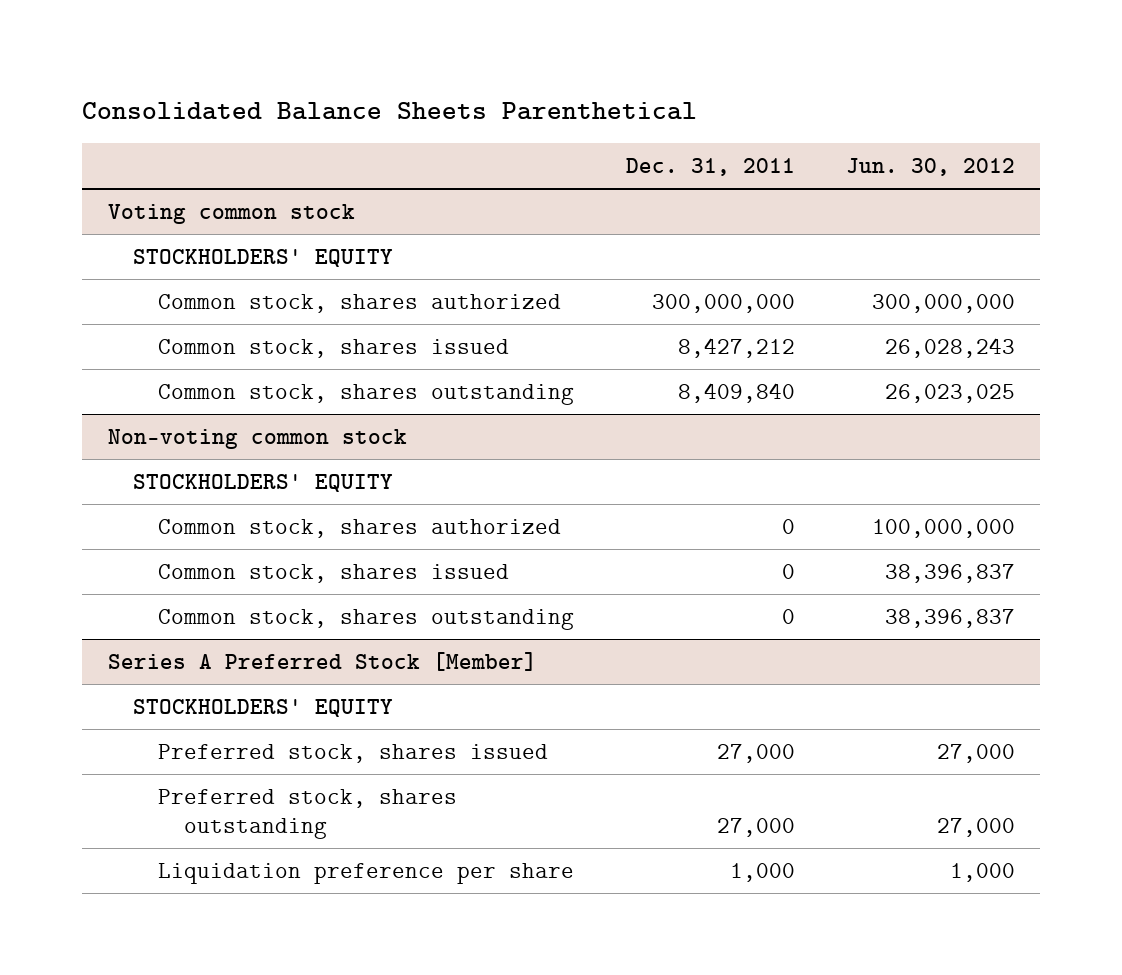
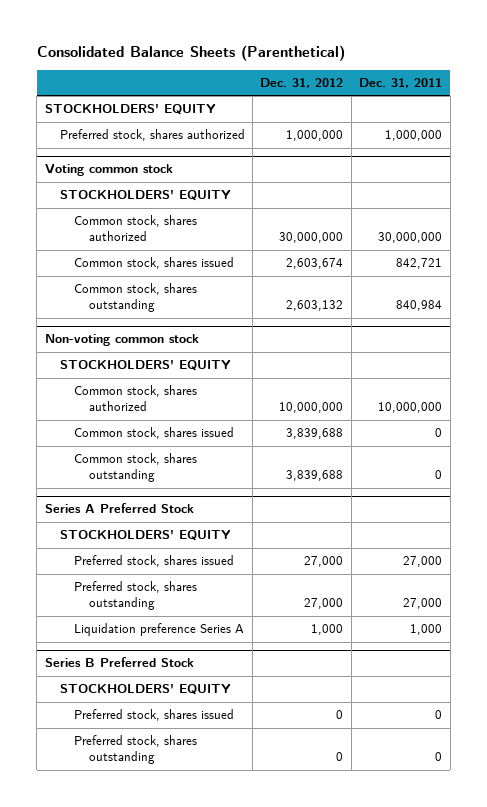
- Consolidated Balance Sheets Parenthetical
+ Consolidated Balance Sheets (Parenthetical)
- | Dec. 31, 2011 | Jun. 30, 2012
+ | Dec. 31, 2012 | Dec. 31, 2011
+ STOCKHOLDERS' EQUITY
+ Preferred stock, shares authorized | 1,000,000 | 1,000,000
@ Voting common stock
- Common stock, shares authorized | 300,000,000 | 300,000,000
- Common stock, shares issued | 8,427,212 | 26,028,243
- Common stock, shares outstanding | 8,409,840 | 26,023,025
+ Common stock, shares authorized | 30,000,000 | 30,000,000
+ Common stock, shares issued | 2,603,674 | 842,721
+ Common stock, shares outstanding | 2,603,132 | 840,984
@ Non-voting common stock
- Common stock, shares authorized | 0 | 100,000,000
+ Common stock, shares authorized | 10,000,000 | 10,000,000
- Series A Preferred Stock [Member]
+ Series A Preferred Stock
- Liquidation preference per share | 1,000 | 1,000
+ Liquidation preference Series A | 1,000 | 1,000
+ Series B Preferred Stock
+ STOCKHOLDERS' EQUITY
+ Preferred stock, shares issued | 0 | 0
+ Preferred stock, shares outstanding | 0 | 0

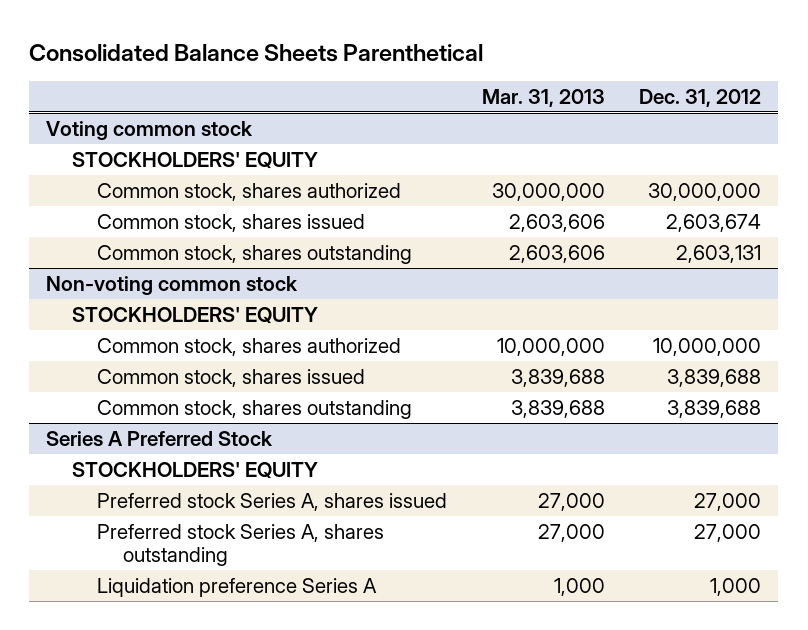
- Consolidated Balance Sheets (Parenthetical)
+ Consolidated Balance Sheets Parenthetical
- | Dec. 31, 2012 | Dec. 31, 2011
+ | Mar. 31, 2013 | Dec. 31, 2012
- STOCKHOLDERS' EQUITY
- Preferred stock, shares authorized | 1,000,000 | 1,000,000
@ Voting common stock
- Common stock, shares outstanding | 2,603,132 | 840,984
+ Common stock, shares outstanding | 2,603,606 | 2,603,131
@ Series A Preferred Stock
- Preferred stock, shares issued | 27,000 | 27,000
- Preferred stock, shares outstanding | 27,000 | 27,000
+ Preferred stock Series A, shares issued | 27,000 | 27,000
+ Preferred stock Series A, shares outstanding | 27,000 | 27,000
- Series B Preferred Stock
- STOCKHOLDERS' EQUITY
- Preferred stock, shares issued | 0 | 0
- Preferred stock, shares outstanding | 0 | 0

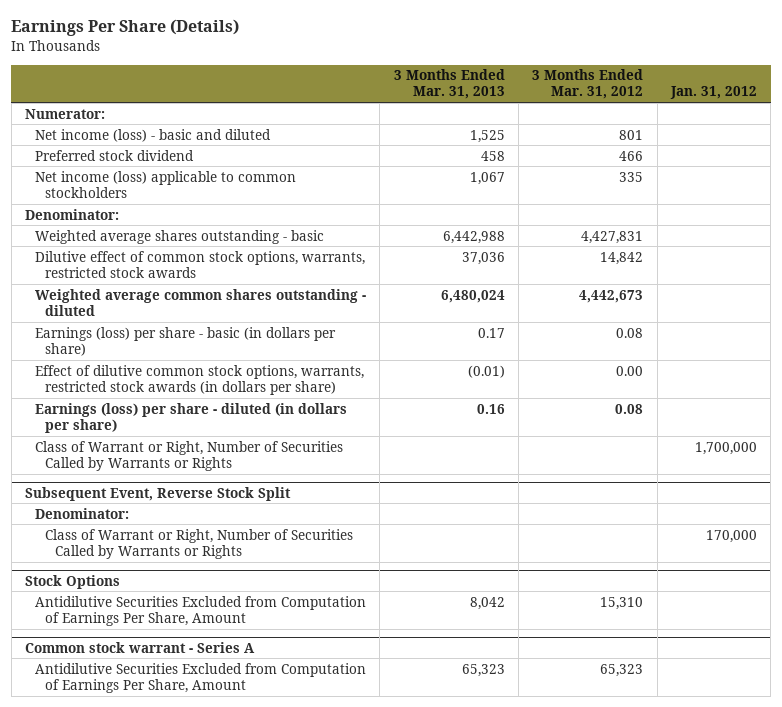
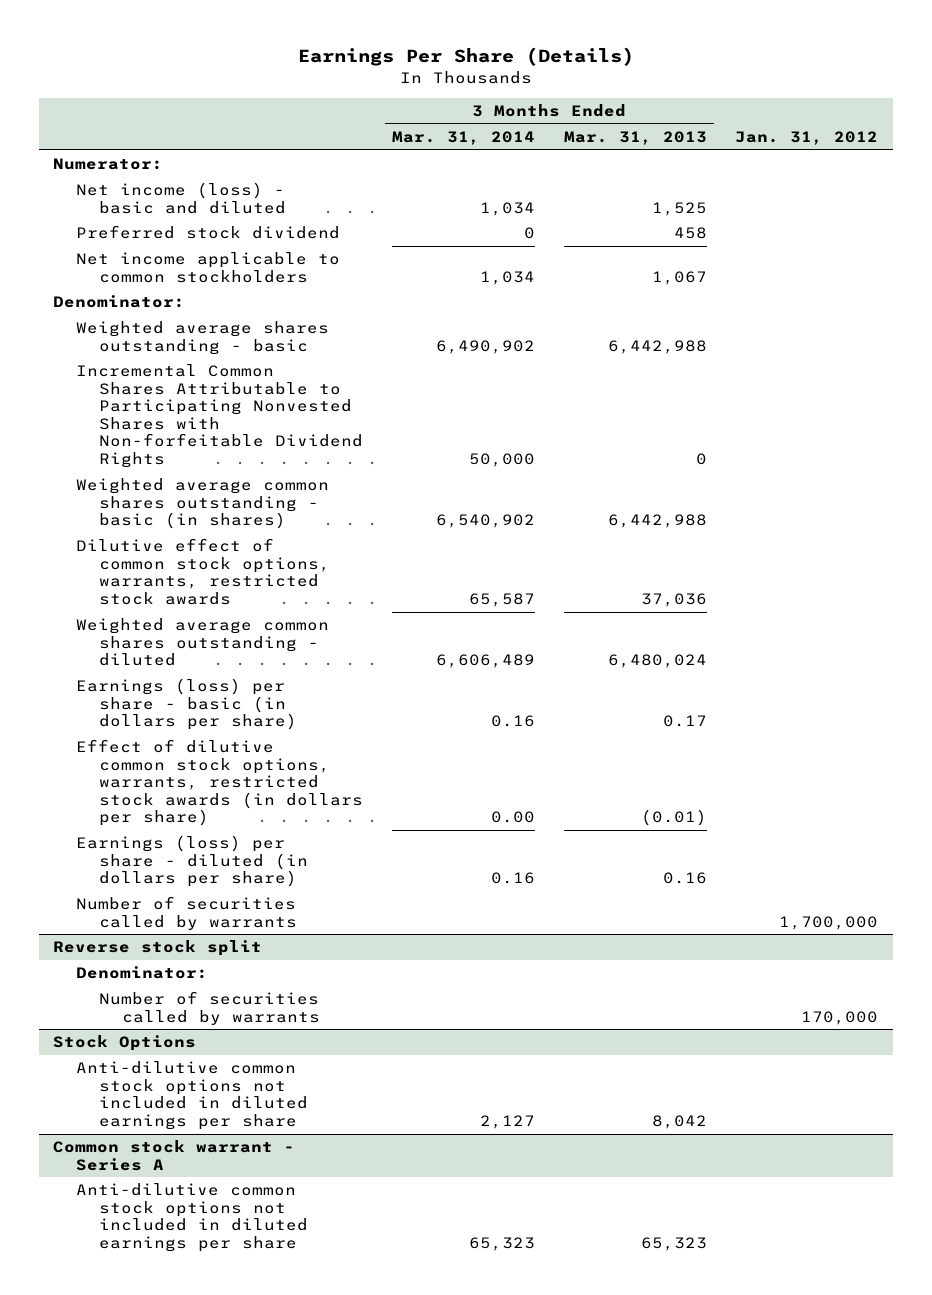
- | 3 Months Ended Mar. 31, 2013 | 3 Months Ended Mar. 31, 2012 | Jan. 31, 2012
+ | 3 Months Ended Mar. 31, 2014 | 3 Months Ended Mar. 31, 2013 | Jan. 31, 2012
- Net income (loss) applicable to common stockholders | 1,067 | 335 |
+ Net income applicable to common stockholders | 1,034 | 1,067 |
+ Incremental Common Shares Attributable to Participating Nonvested Shares with Non-forfeitable Dividend Rights | 50,000 | 0 |
+ Weighted average common shares outstanding - basic (in shares) | 6,540,902 | 6,442,988 |
- Class of Warrant or Right, Number of Securities Called by Warrants or Rights | | | 1,700,000
- Subsequent Event, Reverse Stock Split
+ Number of securities called by warrants | | | 1,700,000
+ Reverse stock split
- Class of Warrant or Right, Number of Securities Called by Warrants or Rights | | | 170,000
+ Number of securities called by warrants | | | 170,000
@ Stock Options
- Antidilutive Securities Excluded from Computation of Earnings Per Share, Amount | 8,042 | 15,310 |
+ Anti-dilutive common stock options not included in diluted earnings per share | 2,127 | 8,042 |
@ Common stock warrant - Series A
- Antidilutive Securities Excluded from Computation of Earnings Per Share, Amount | 65,323 | 65,323 |
+ Anti-dilutive common stock options not included in diluted earnings per share | 65,323 | 65,323 |

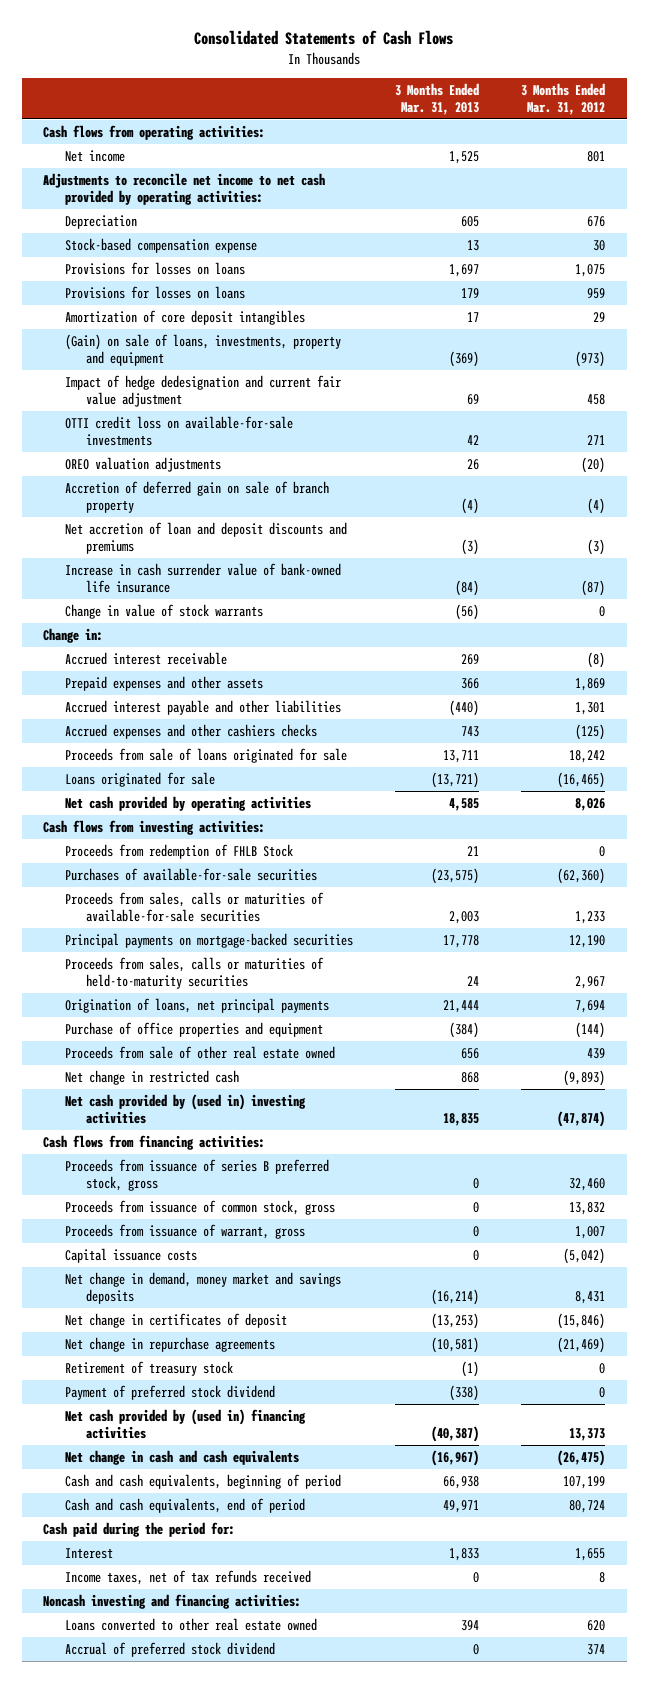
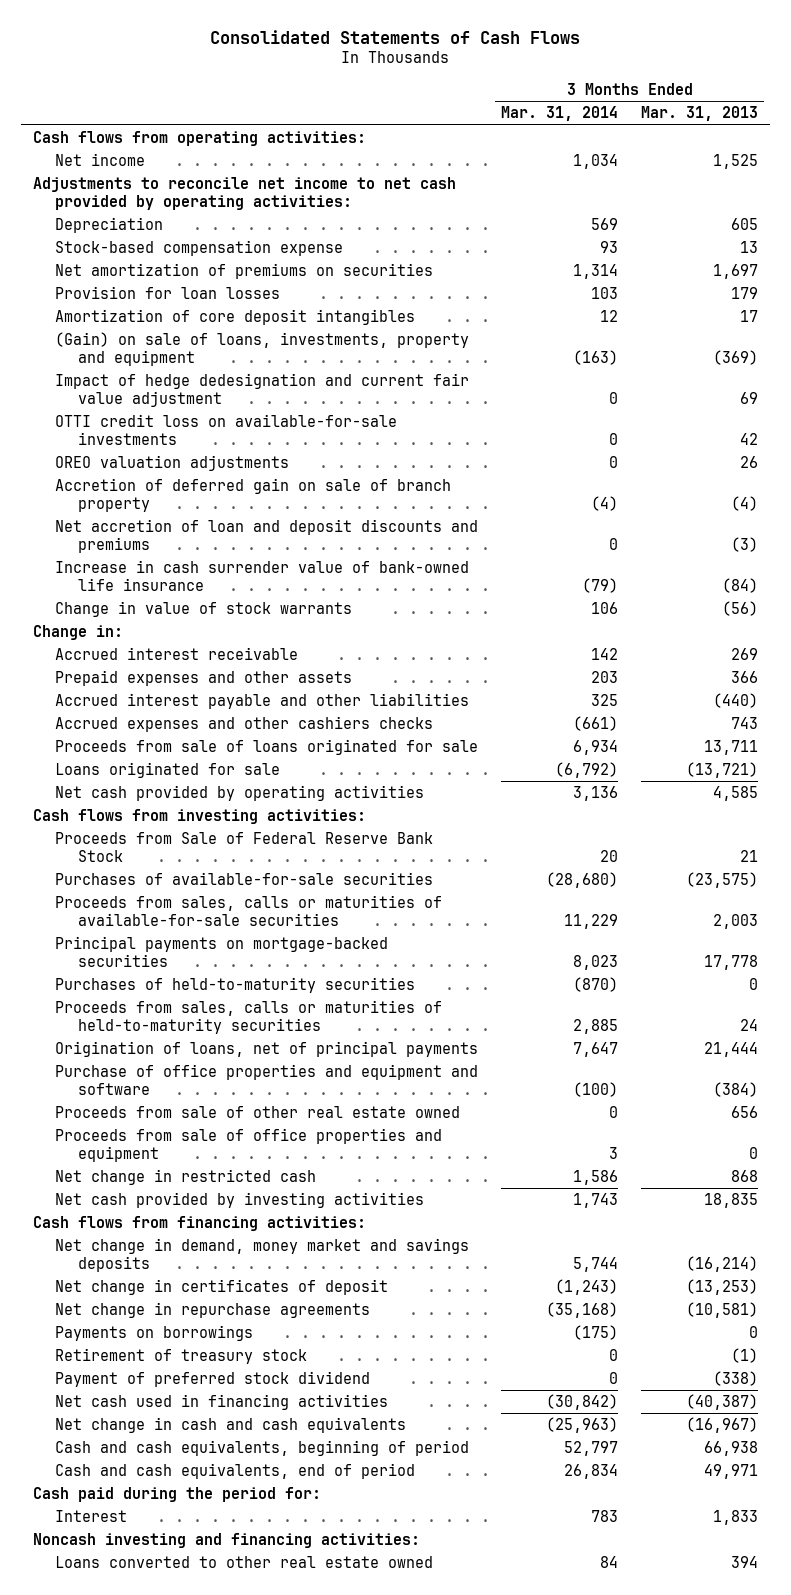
- | 3 Months Ended Mar. 31, 2013 | 3 Months Ended Mar. 31, 2012
+ | 3 Months Ended Mar. 31, 2014 | 3 Months Ended Mar. 31, 2013
- Provisions for losses on loans | 1,697 | 1,075
- Provisions for losses on loans | 179 | 959
+ Net amortization of premiums on securities | 1,314 | 1,697
+ Provision for loan losses | 103 | 179
- Proceeds from redemption of FHLB Stock | 21 | 0
+ Proceeds from Sale of Federal Reserve Bank Stock | 20 | 21
+ Purchases of held-to-maturity securities | (870) | 0
- Origination of loans, net principal payments | 21,444 | 7,694
- Purchase of office properties and equipment | (384) | (144)
+ Origination of loans, net of principal payments | 7,647 | 21,444
+ Purchase of office properties and equipment and software | (100) | (384)
+ Proceeds from sale of office properties and equipment | 3 | 0
- Net cash provided by (used in) investing activities | 18,835 | (47,874)
+ Net cash provided by investing activities | 1,743 | 18,835
- Proceeds from issuance of series B preferred stock, gross | 0 | 32,460
- Proceeds from issuance of common stock, gross | 0 | 13,832
- Proceeds from issuance of warrant, gross | 0 | 1,007
- Capital issuance costs | 0 | (5,042)
+ Payments on borrowings | (175) | 0
- Net cash provided by (used in) financing activities | (40,387) | 13,373
+ Net cash used in financing activities | (30,842) | (40,387)
- Income taxes, net of tax refunds received | 0 | 8
- Accrual of preferred stock dividend | 0 | 374

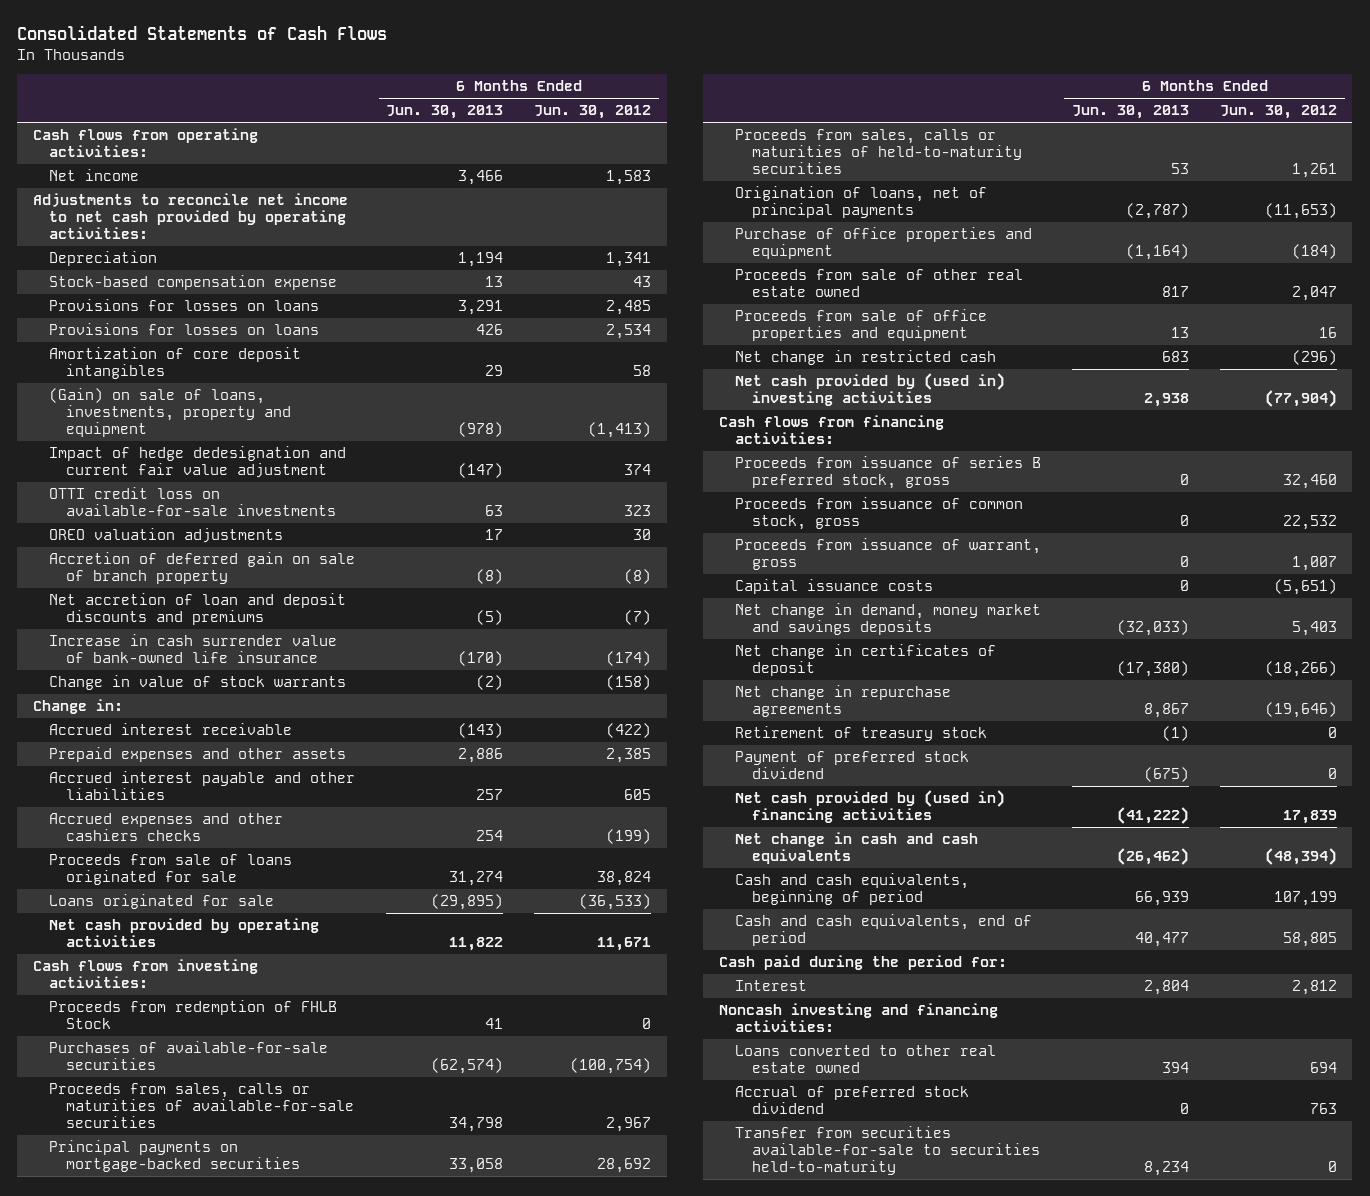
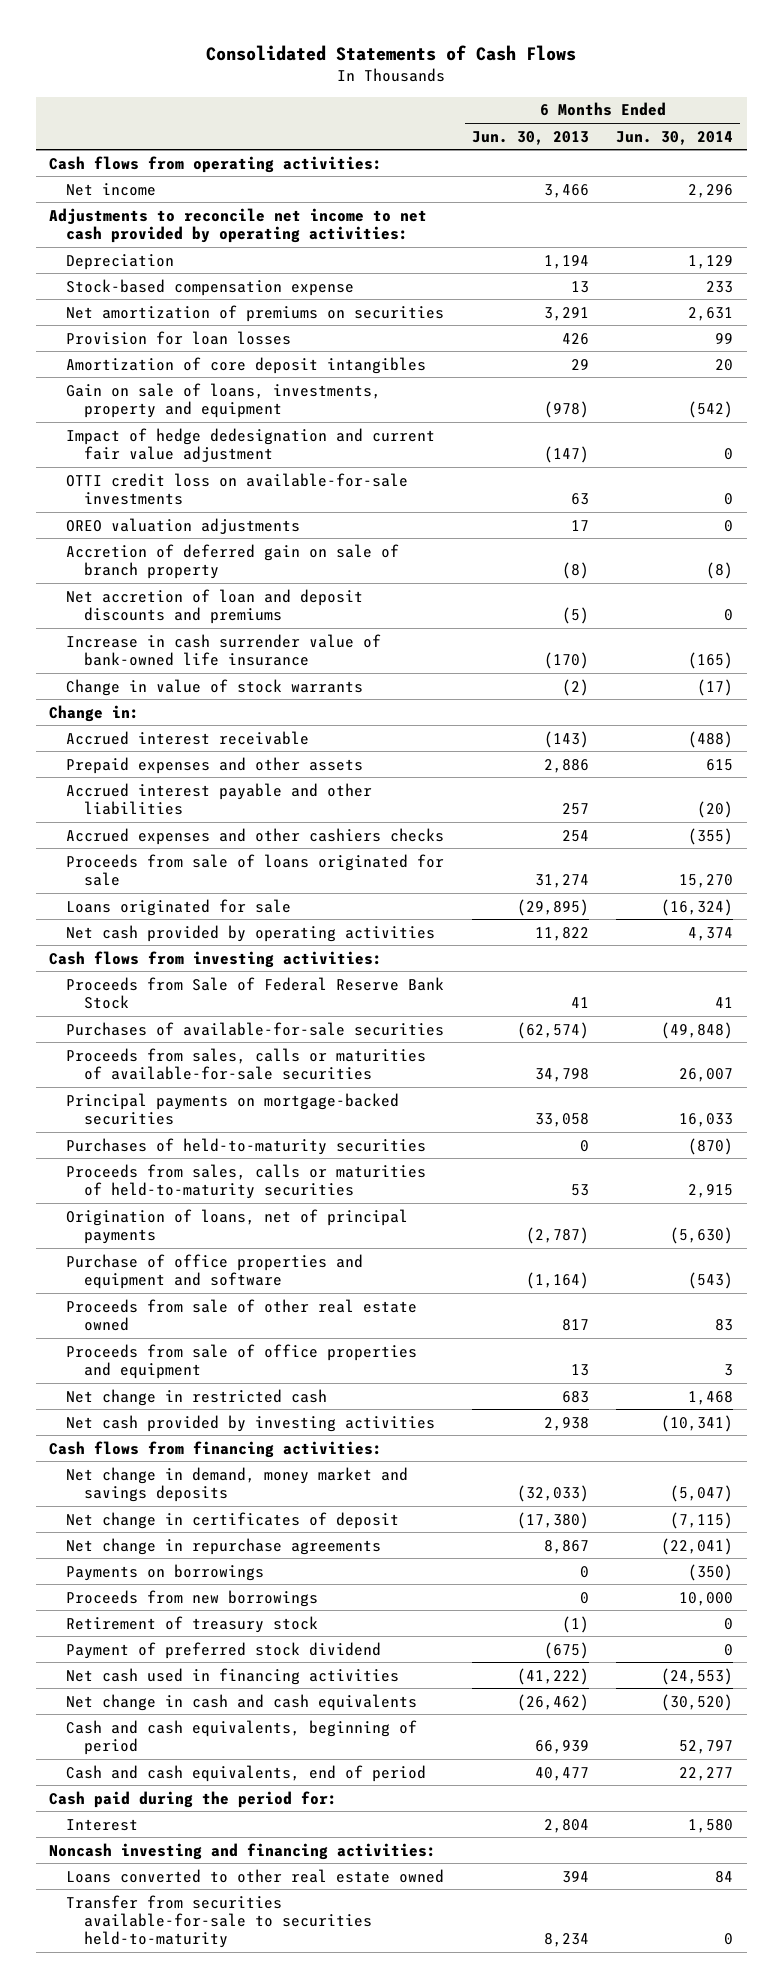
- | 6 Months Ended Jun. 30, 2013 | 6 Months Ended Jun. 30, 2012
+ | 6 Months Ended Jun. 30, 2013 | 6 Months Ended Jun. 30, 2014
- Provisions for losses on loans | 3,291 | 2,485
- Provisions for losses on loans | 426 | 2,534
+ Net amortization of premiums on securities | 3,291 | 2,631
+ Provision for loan losses | 426 | 99
- (Gain) on sale of loans, investments, property and equipment | (978) | (1,413)
+ Gain on sale of loans, investments, property and equipment | (978) | (542)
- Proceeds from redemption of FHLB Stock | 41 | 0
+ Proceeds from Sale of Federal Reserve Bank Stock | 41 | 41
+ Purchases of held-to-maturity securities | 0 | (870)
- Purchase of office properties and equipment | (1,164) | (184)
+ Purchase of office properties and equipment and software | (1,164) | (543)
- Net cash provided by (used in) investing activities | 2,938 | (77,904)
+ Net cash provided by investing activities | 2,938 | (10,341)
- Proceeds from issuance of series B preferred stock, gross | 0 | 32,460
- Proceeds from issuance of common stock, gross | 0 | 22,532
- Proceeds from issuance of warrant, gross | 0 | 1,007
- Capital issuance costs | 0 | (5,651)
+ Payments on borrowings | 0 | (350)
+ Proceeds from new borrowings | 0 | 10,000
- Net cash provided by (used in) financing activities | (41,222) | 17,839
+ Net cash used in financing activities | (41,222) | (24,553)
- Accrual of preferred stock dividend | 0 | 763

